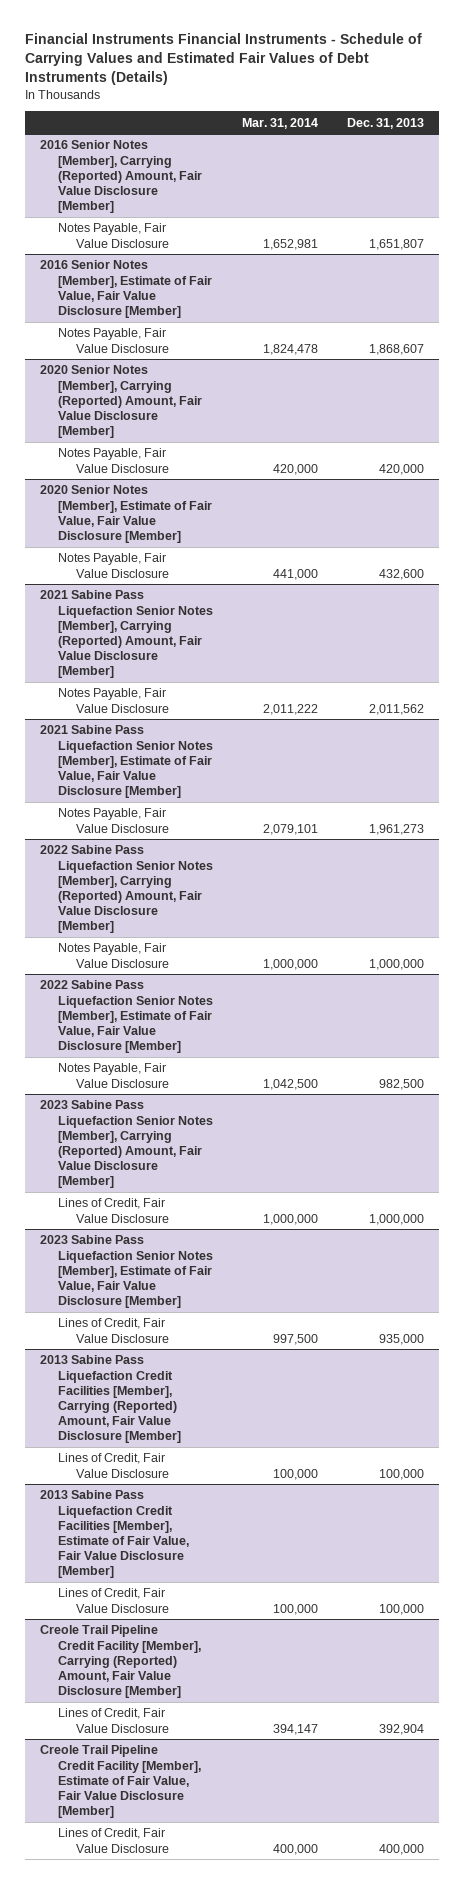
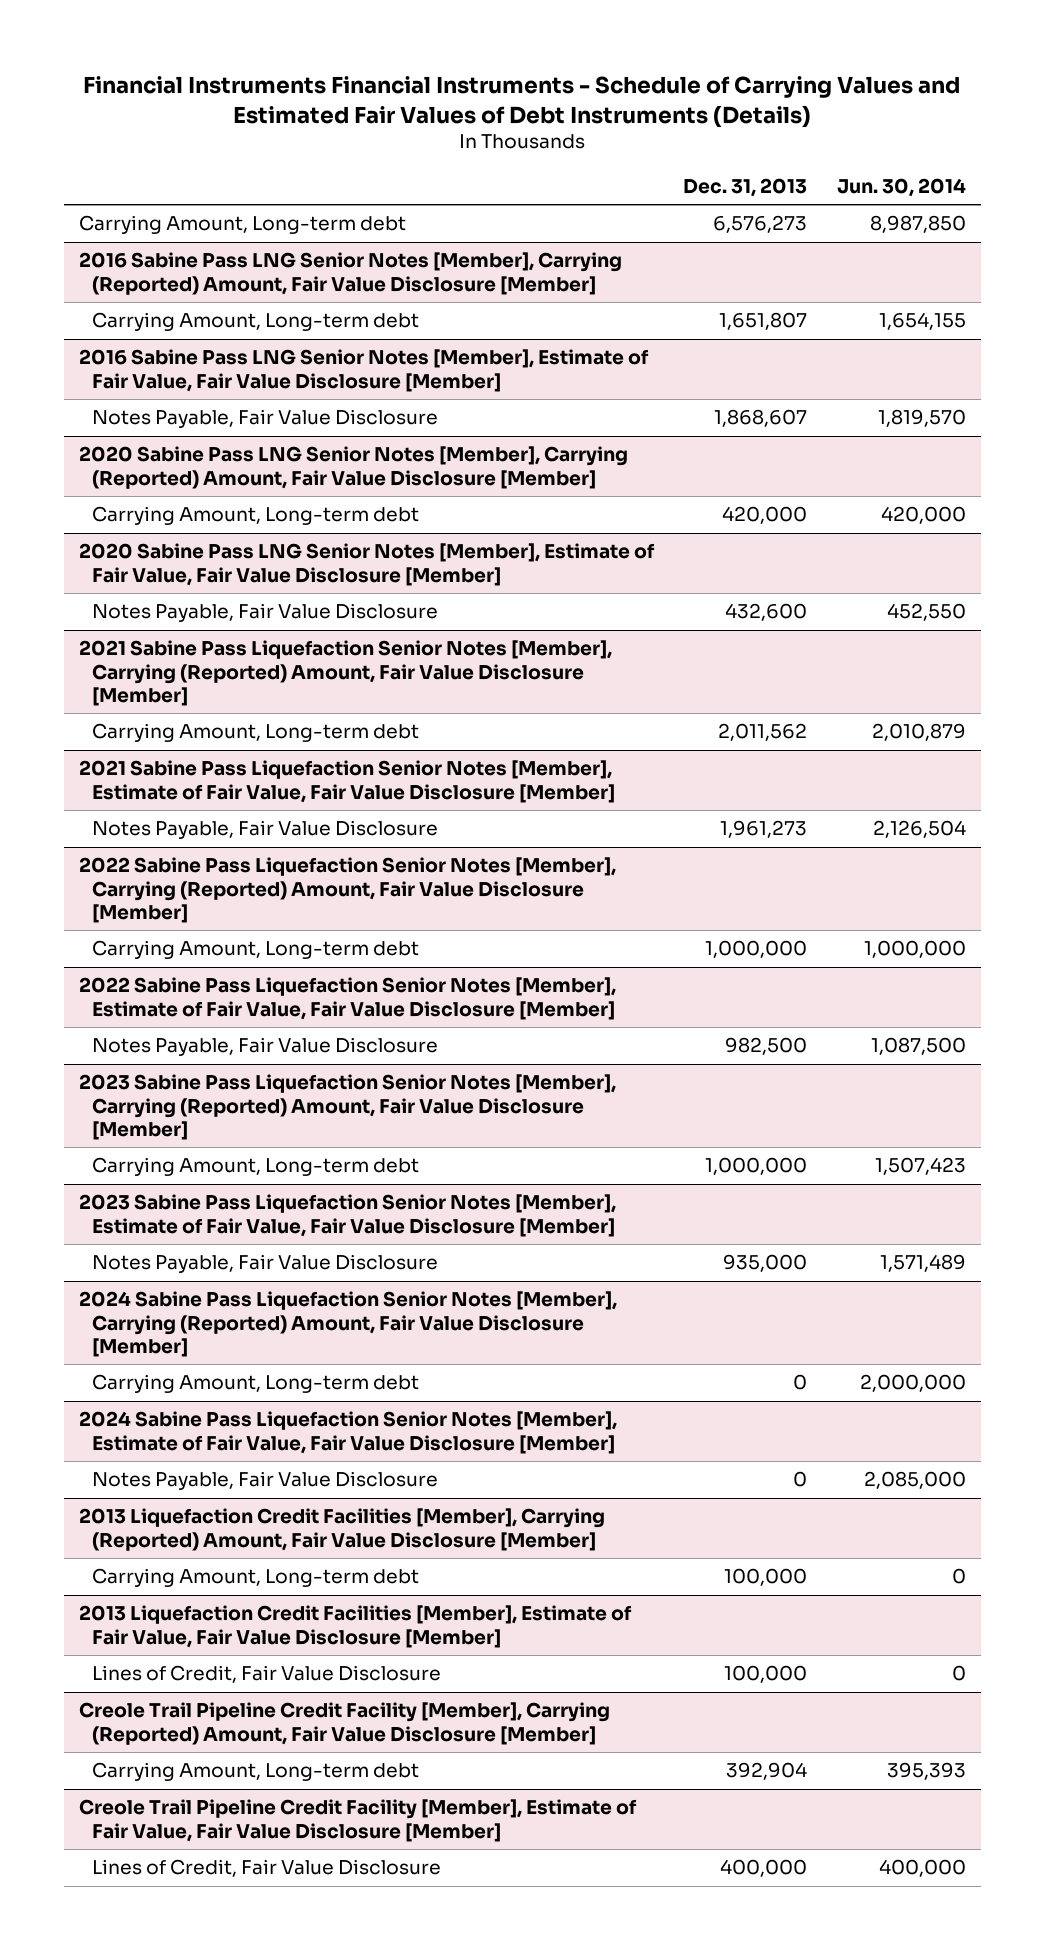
- | Mar. 31, 2014 | Dec. 31, 2013
+ | Dec. 31, 2013 | Jun. 30, 2014
- 2016 Senior Notes [Member], Carrying (Reported) Amount, Fair Value Disclosure [Member]
- Notes Payable, Fair Value Disclosure | 1,652,981 | 1,651,807
- 2016 Senior Notes [Member], Estimate of Fair Value, Fair Value Disclosure [Member]
+ Carrying Amount, Long-term debt | 6,576,273 | 8,987,850
+ 2016 Sabine Pass LNG Senior Notes [Member], Carrying (Reported) Amount, Fair Value Disclosure [Member]
+ Carrying Amount, Long-term debt | 1,651,807 | 1,654,155
+ 2016 Sabine Pass LNG Senior Notes [Member], Estimate of Fair Value, Fair Value Disclosure [Member]
- 2020 Senior Notes [Member], Carrying (Reported) Amount, Fair Value Disclosure [Member]
- Notes Payable, Fair Value Disclosure | 420,000 | 420,000
- 2020 Senior Notes [Member], Estimate of Fair Value, Fair Value Disclosure [Member]
+ 2020 Sabine Pass LNG Senior Notes [Member], Carrying (Reported) Amount, Fair Value Disclosure [Member]
+ Carrying Amount, Long-term debt | 420,000 | 420,000
+ 2020 Sabine Pass LNG Senior Notes [Member], Estimate of Fair Value, Fair Value Disclosure [Member]
@ 2021 Sabine Pass Liquefaction Senior Notes [Member], Carrying (Reported) Amount, Fair Value Disclosure [Member]
- Notes Payable, Fair Value Disclosure | 2,011,222 | 2,011,562
+ Carrying Amount, Long-term debt | 2,011,562 | 2,010,879
@ 2022 Sabine Pass Liquefaction Senior Notes [Member], Carrying (Reported) Amount, Fair Value Disclosure [Member]
- Notes Payable, Fair Value Disclosure | 1,000,000 | 1,000,000
+ Carrying Amount, Long-term debt | 1,000,000 | 1,000,000
@ 2023 Sabine Pass Liquefaction Senior Notes [Member], Carrying (Reported) Amount, Fair Value Disclosure [Member]
- Lines of Credit, Fair Value Disclosure | 1,000,000 | 1,000,000
+ Carrying Amount, Long-term debt | 1,000,000 | 1,507,423
@ 2023 Sabine Pass Liquefaction Senior Notes [Member], Estimate of Fair Value, Fair Value Disclosure [Member]
- Lines of Credit, Fair Value Disclosure | 997,500 | 935,000
- 2013 Sabine Pass Liquefaction Credit Facilities [Member], Carrying (Reported) Amount, Fair Value Disclosure [Member]
- Lines of Credit, Fair Value Disclosure | 100,000 | 100,000
- 2013 Sabine Pass Liquefaction Credit Facilities [Member], Estimate of Fair Value, Fair Value Disclosure [Member]
@ 2023 Sabine Pass Liquefaction Senior Notes [Member], Estimate of Fair Value, Fair Value Disclosure [Member]
+ Notes Payable, Fair Value Disclosure | 935,000 | 1,571,489
+ 2024 Sabine Pass Liquefaction Senior Notes [Member], Carrying (Reported) Amount, Fair Value Disclosure [Member]
+ Carrying Amount, Long-term debt | 0 | 2,000,000
+ 2024 Sabine Pass Liquefaction Senior Notes [Member], Estimate of Fair Value, Fair Value Disclosure [Member]
+ Notes Payable, Fair Value Disclosure | 0 | 2,085,000
+ 2013 Liquefaction Credit Facilities [Member], Carrying (Reported) Amount, Fair Value Disclosure [Member]
+ Carrying Amount, Long-term debt | 100,000 | 0
+ 2013 Liquefaction Credit Facilities [Member], Estimate of Fair Value, Fair Value Disclosure [Member]
@ Creole Trail Pipeline Credit Facility [Member], Carrying (Reported) Amount, Fair Value Disclosure [Member]
- Lines of Credit, Fair Value Disclosure | 394,147 | 392,904
+ Carrying Amount, Long-term debt | 392,904 | 395,393

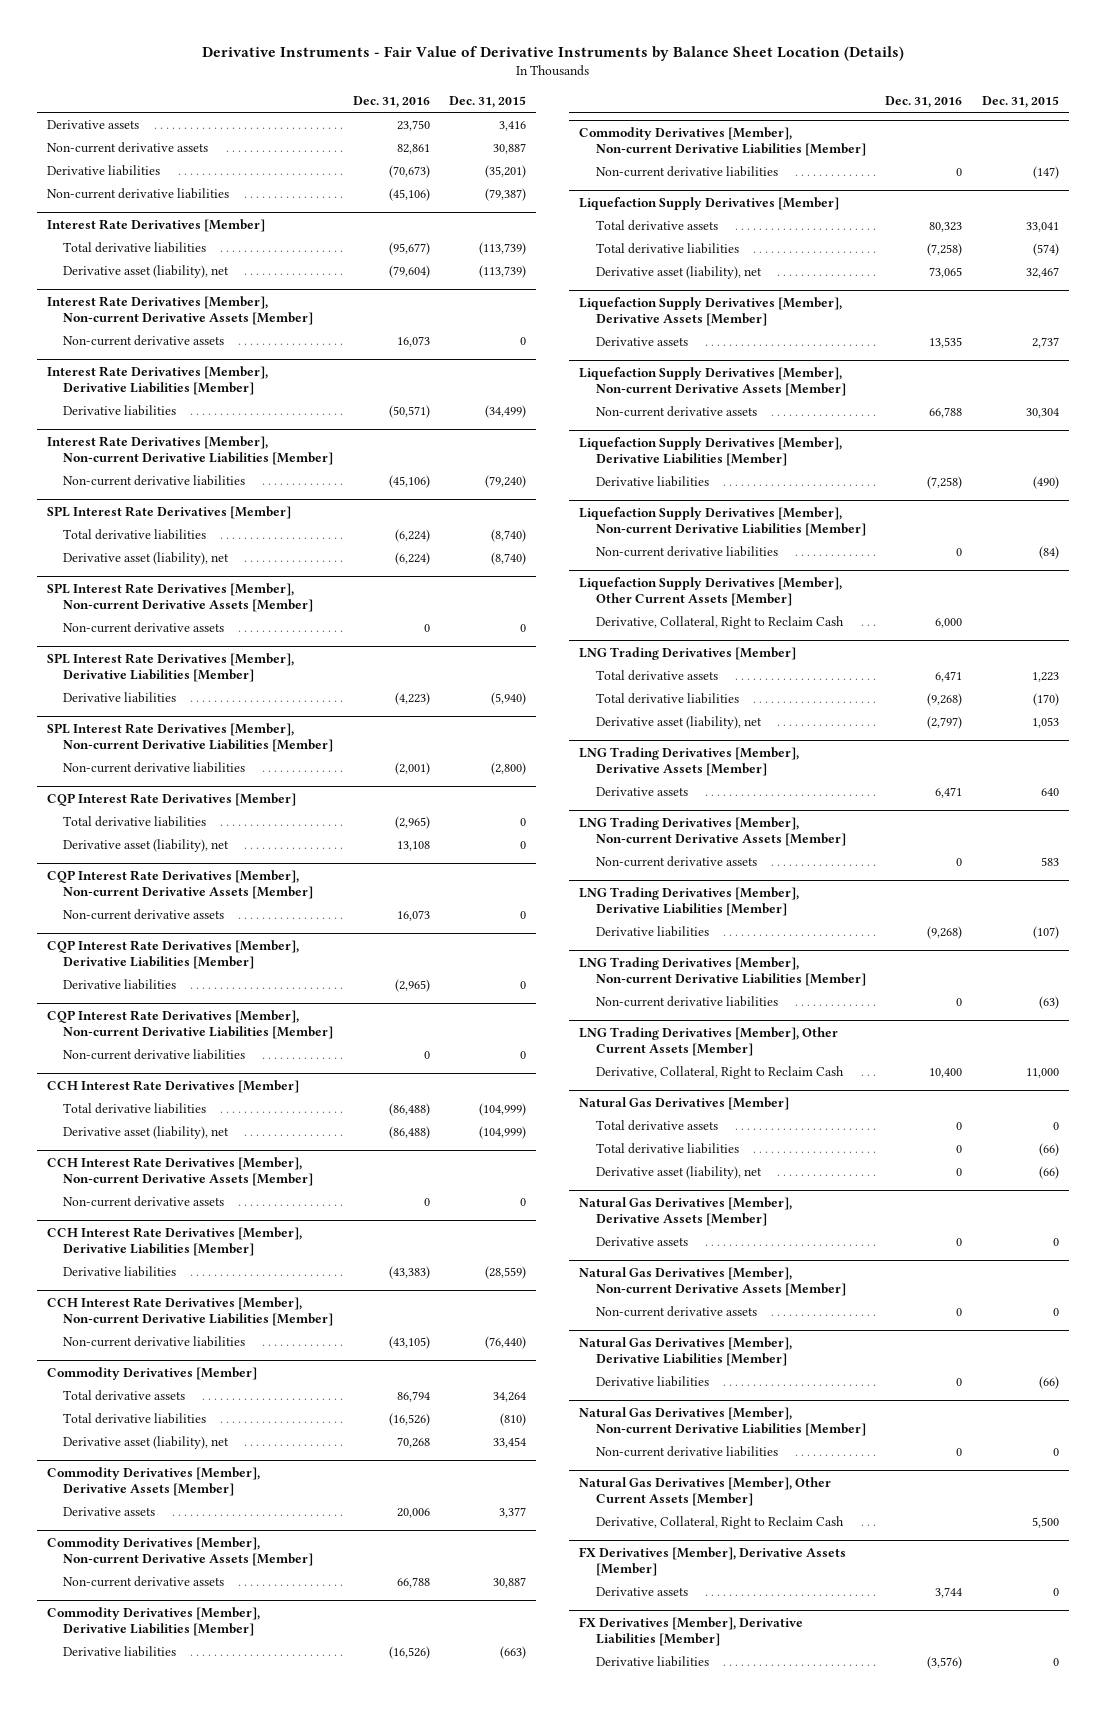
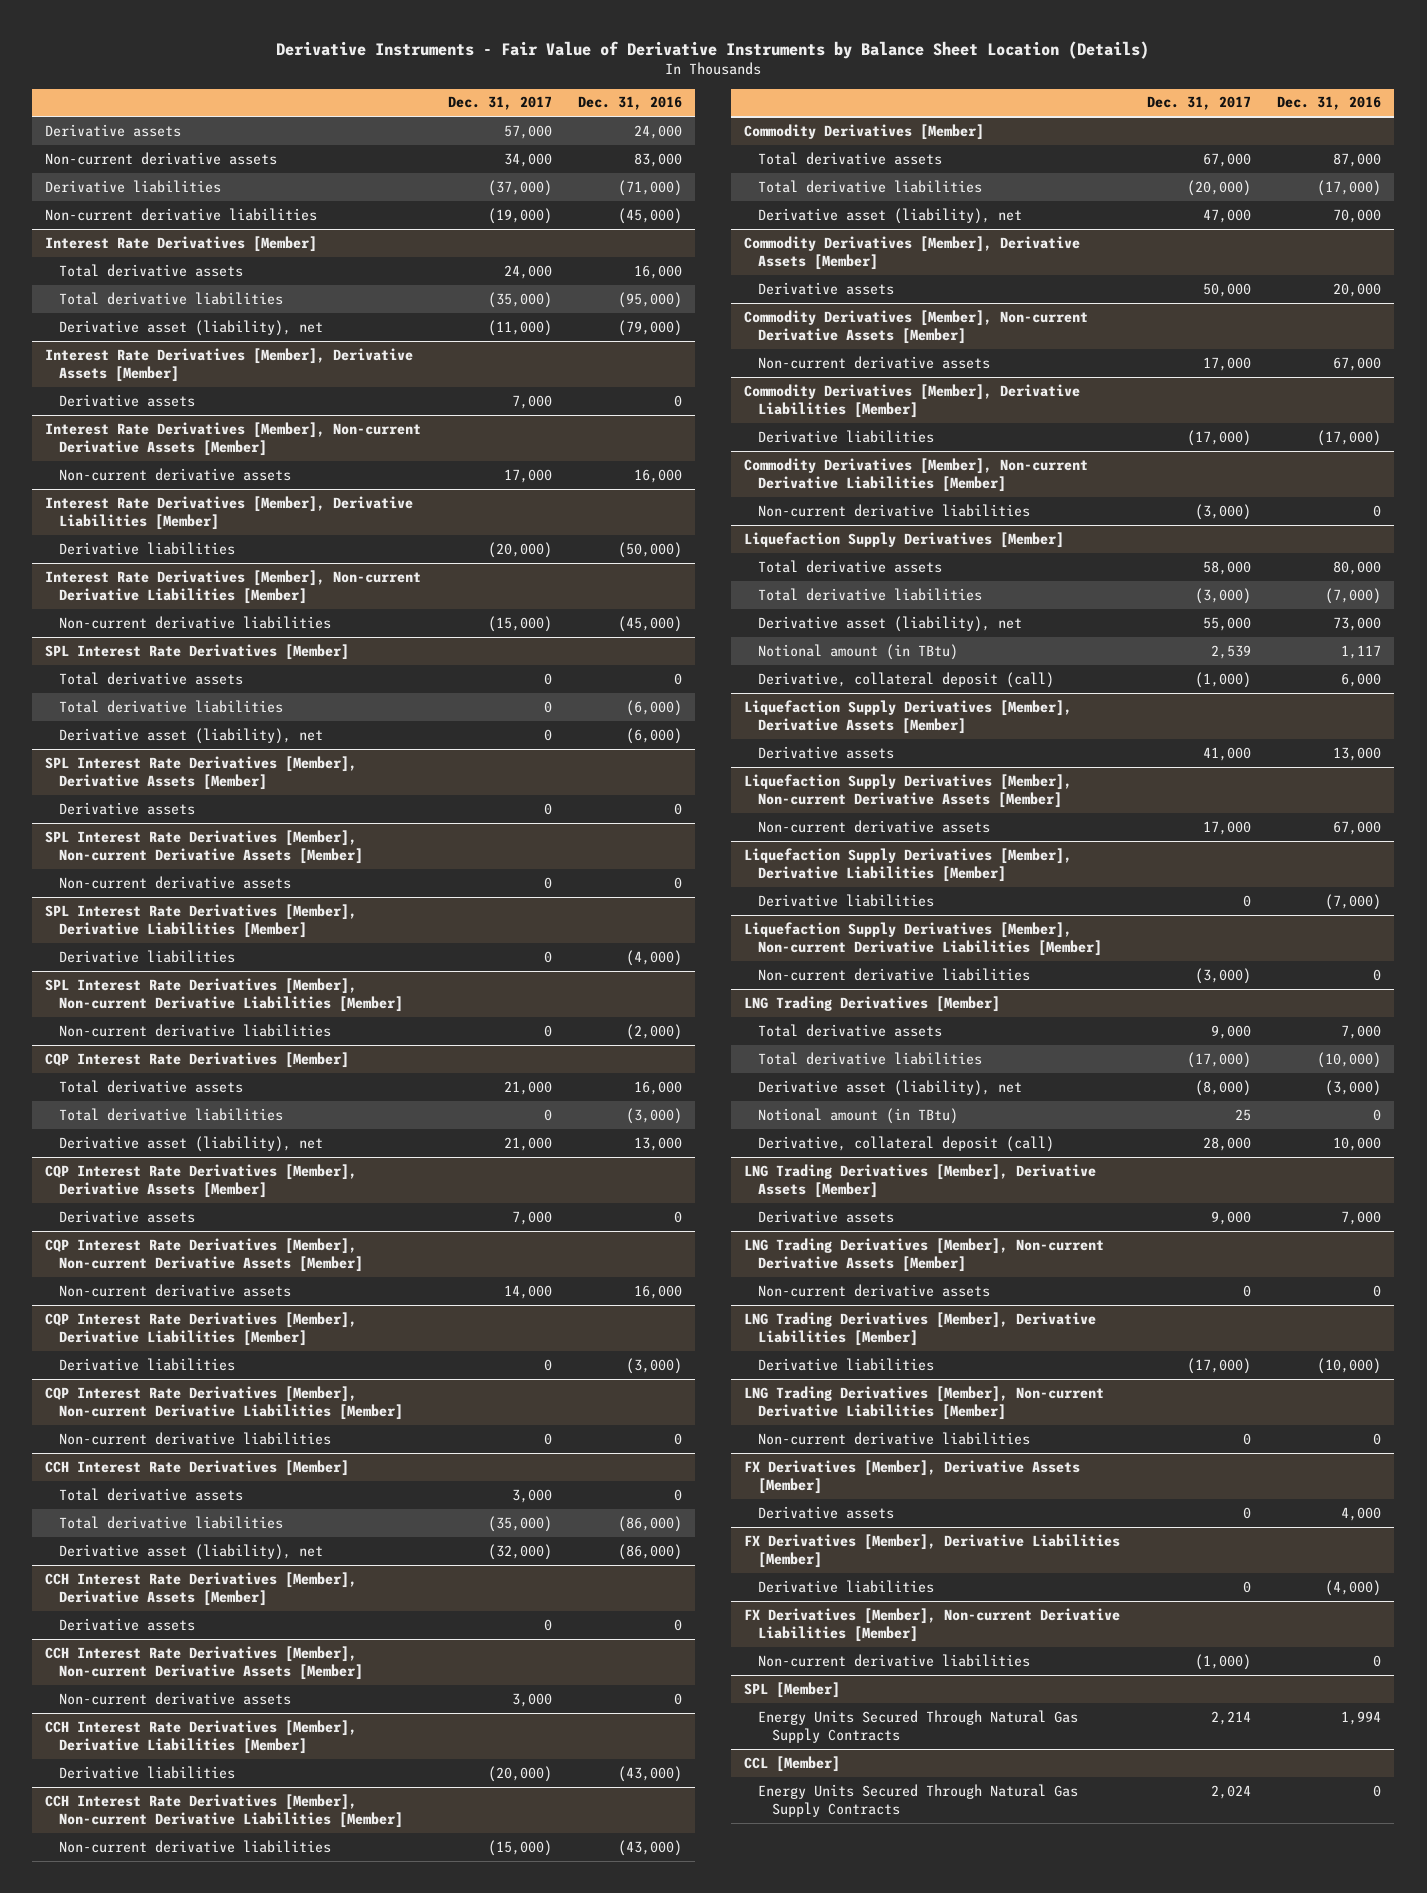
- | Dec. 31, 2016 | Dec. 31, 2015
+ | Dec. 31, 2017 | Dec. 31, 2016
- Derivative assets | 23,750 | 3,416
- Non-current derivative assets | 82,861 | 30,887
- Derivative liabilities | (70,673) | (35,201)
- Non-current derivative liabilities | (45,106) | (79,387)
+ Derivative assets | 57,000 | 24,000
+ Non-current derivative assets | 34,000 | 83,000
+ Derivative liabilities | (37,000) | (71,000)
+ Non-current derivative liabilities | (19,000) | (45,000)
@ Interest Rate Derivatives [Member]
- Total derivative liabilities | (95,677) | (113,739)
- Derivative asset (liability), net | (79,604) | (113,739)
+ Total derivative assets | 24,000 | 16,000
+ Total derivative liabilities | (35,000) | (95,000)
+ Derivative asset (liability), net | (11,000) | (79,000)
+ Interest Rate Derivatives [Member], Derivative Assets [Member]
+ Derivative assets | 7,000 | 0
@ Interest Rate Derivatives [Member], Non-current Derivative Assets [Member]
- Non-current derivative assets | 16,073 | 0
+ Non-current derivative assets | 17,000 | 16,000
@ Interest Rate Derivatives [Member], Derivative Liabilities [Member]
- Derivative liabilities | (50,571) | (34,499)
+ Derivative liabilities | (20,000) | (50,000)
@ Interest Rate Derivatives [Member], Non-current Derivative Liabilities [Member]
- Non-current derivative liabilities | (45,106) | (79,240)
+ Non-current derivative liabilities | (15,000) | (45,000)
@ SPL Interest Rate Derivatives [Member]
- Total derivative liabilities | (6,224) | (8,740)
- Derivative asset (liability), net | (6,224) | (8,740)
+ Total derivative assets | 0 | 0
+ Total derivative liabilities | 0 | (6,000)
+ Derivative asset (liability), net | 0 | (6,000)
+ SPL Interest Rate Derivatives [Member], Derivative Assets [Member]
+ Derivative assets | 0 | 0
@ SPL Interest Rate Derivatives [Member], Derivative Liabilities [Member]
- Derivative liabilities | (4,223) | (5,940)
+ Derivative liabilities | 0 | (4,000)
@ SPL Interest Rate Derivatives [Member], Non-current Derivative Liabilities [Member]
- Non-current derivative liabilities | (2,001) | (2,800)
+ Non-current derivative liabilities | 0 | (2,000)
@ CQP Interest Rate Derivatives [Member]
- Total derivative liabilities | (2,965) | 0
- Derivative asset (liability), net | 13,108 | 0
+ Total derivative assets | 21,000 | 16,000
+ Total derivative liabilities | 0 | (3,000)
+ Derivative asset (liability), net | 21,000 | 13,000
+ CQP Interest Rate Derivatives [Member], Derivative Assets [Member]
+ Derivative assets | 7,000 | 0
@ CQP Interest Rate Derivatives [Member], Non-current Derivative Assets [Member]
- Non-current derivative assets | 16,073 | 0
+ Non-current derivative assets | 14,000 | 16,000
@ CQP Interest Rate Derivatives [Member], Derivative Liabilities [Member]
- Derivative liabilities | (2,965) | 0
+ Derivative liabilities | 0 | (3,000)
@ CCH Interest Rate Derivatives [Member]
- Total derivative liabilities | (86,488) | (104,999)
- Derivative asset (liability), net | (86,488) | (104,999)
+ Total derivative assets | 3,000 | 0
+ Total derivative liabilities | (35,000) | (86,000)
+ Derivative asset (liability), net | (32,000) | (86,000)
+ CCH Interest Rate Derivatives [Member], Derivative Assets [Member]
+ Derivative assets | 0 | 0
@ CCH Interest Rate Derivatives [Member], Derivative Liabilities [Member]
- Derivative liabilities | (43,383) | (28,559)
+ Derivative liabilities | (20,000) | (43,000)
@ CCH Interest Rate Derivatives [Member], Non-current Derivative Liabilities [Member]
- Non-current derivative liabilities | (43,105) | (76,440)
+ Non-current derivative liabilities | (15,000) | (43,000)
@ Commodity Derivatives [Member]
- Total derivative assets | 86,794 | 34,264
- Total derivative liabilities | (16,526) | (810)
- Derivative asset (liability), net | 70,268 | 33,454
+ Total derivative assets | 67,000 | 87,000
+ Total derivative liabilities | (20,000) | (17,000)
+ Derivative asset (liability), net | 47,000 | 70,000
@ Commodity Derivatives [Member], Derivative Assets [Member]
- Derivative assets | 20,006 | 3,377
+ Derivative assets | 50,000 | 20,000
@ Commodity Derivatives [Member], Non-current Derivative Assets [Member]
- Non-current derivative assets | 66,788 | 30,887
+ Non-current derivative assets | 17,000 | 67,000
@ Commodity Derivatives [Member], Derivative Liabilities [Member]
- Derivative liabilities | (16,526) | (663)
+ Derivative liabilities | (17,000) | (17,000)
@ Liquefaction Supply Derivatives [Member]
- Total derivative assets | 80,323 | 33,041
- Total derivative liabilities | (7,258) | (574)
- Derivative asset (liability), net | 73,065 | 32,467
+ Total derivative assets | 58,000 | 80,000
+ Total derivative liabilities | (3,000) | (7,000)
+ Derivative asset (liability), net | 55,000 | 73,000
+ Notional amount (in TBtu) | 2,539 | 1,117
+ Derivative, collateral deposit (call) | (1,000) | 6,000
@ Liquefaction Supply Derivatives [Member], Derivative Assets [Member]
- Derivative assets | 13,535 | 2,737
+ Derivative assets | 41,000 | 13,000
@ Liquefaction Supply Derivatives [Member], Non-current Derivative Assets [Member]
- Non-current derivative assets | 66,788 | 30,304
+ Non-current derivative assets | 17,000 | 67,000
@ Liquefaction Supply Derivatives [Member], Derivative Liabilities [Member]
- Derivative liabilities | (7,258) | (490)
+ Derivative liabilities | 0 | (7,000)
- Liquefaction Supply Derivatives [Member], Other Current Assets [Member]
- Derivative, Collateral, Right to Reclaim Cash | 6,000 |
@ LNG Trading Derivatives [Member]
- Total derivative assets | 6,471 | 1,223
- Total derivative liabilities | (9,268) | (170)
- Derivative asset (liability), net | (2,797) | 1,053
+ Total derivative assets | 9,000 | 7,000
+ Total derivative liabilities | (17,000) | (10,000)
+ Derivative asset (liability), net | (8,000) | (3,000)
+ Notional amount (in TBtu) | 25 | 0
+ Derivative, collateral deposit (call) | 28,000 | 10,000
@ LNG Trading Derivatives [Member], Derivative Assets [Member]
- Derivative assets | 6,471 | 640
+ Derivative assets | 9,000 | 7,000
@ LNG Trading Derivatives [Member], Derivative Liabilities [Member]
- Derivative liabilities | (9,268) | (107)
+ Derivative liabilities | (17,000) | (10,000)
- LNG Trading Derivatives [Member], Other Current Assets [Member]
- Derivative, Collateral, Right to Reclaim Cash | 10,400 | 11,000
- Natural Gas Derivatives [Member]
- Total derivative assets | 0 | 0
- Total derivative liabilities | 0 | (66)
- Derivative asset (liability), net | 0 | (66)
- Natural Gas Derivatives [Member], Derivative Assets [Member]
- Derivative assets | 0 | 0
- Natural Gas Derivatives [Member], Non-current Derivative Assets [Member]
- Non-current derivative assets | 0 | 0
- Natural Gas Derivatives [Member], Derivative Liabilities [Member]
- Derivative liabilities | 0 | (66)
- Natural Gas Derivatives [Member], Non-current Derivative Liabilities [Member]
- Non-current derivative liabilities | 0 | 0
- Natural Gas Derivatives [Member], Other Current Assets [Member]
- Derivative, Collateral, Right to Reclaim Cash | | 5,500
@ FX Derivatives [Member], Derivative Assets [Member]
- Derivative assets | 3,744 | 0
+ Derivative assets | 0 | 4,000
@ FX Derivatives [Member], Derivative Liabilities [Member]
- Derivative liabilities | (3,576) | 0
+ Derivative liabilities | 0 | (4,000)
+ FX Derivatives [Member], Non-current Derivative Liabilities [Member]
+ Non-current derivative liabilities | (1,000) | 0
+ SPL [Member]
+ Energy Units Secured Through Natural Gas Supply Contracts | 2,214 | 1,994
+ CCL [Member]
+ Energy Units Secured Through Natural Gas Supply Contracts | 2,024 | 0

